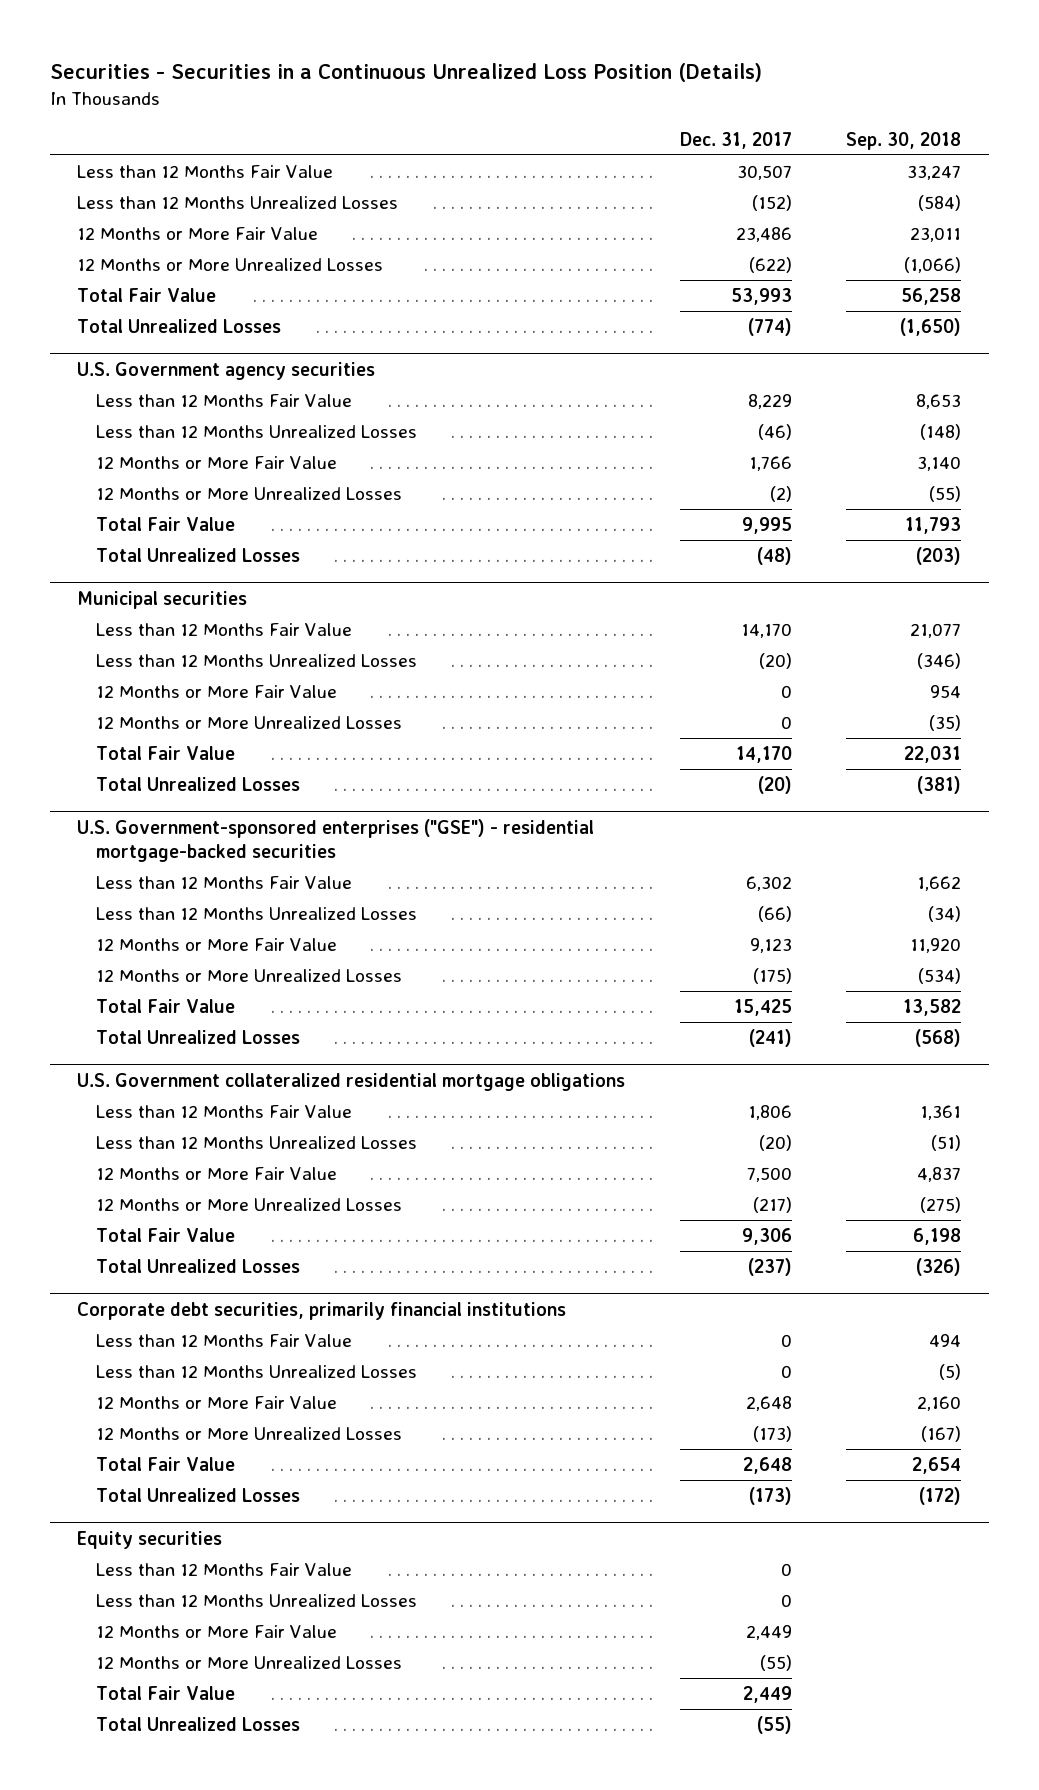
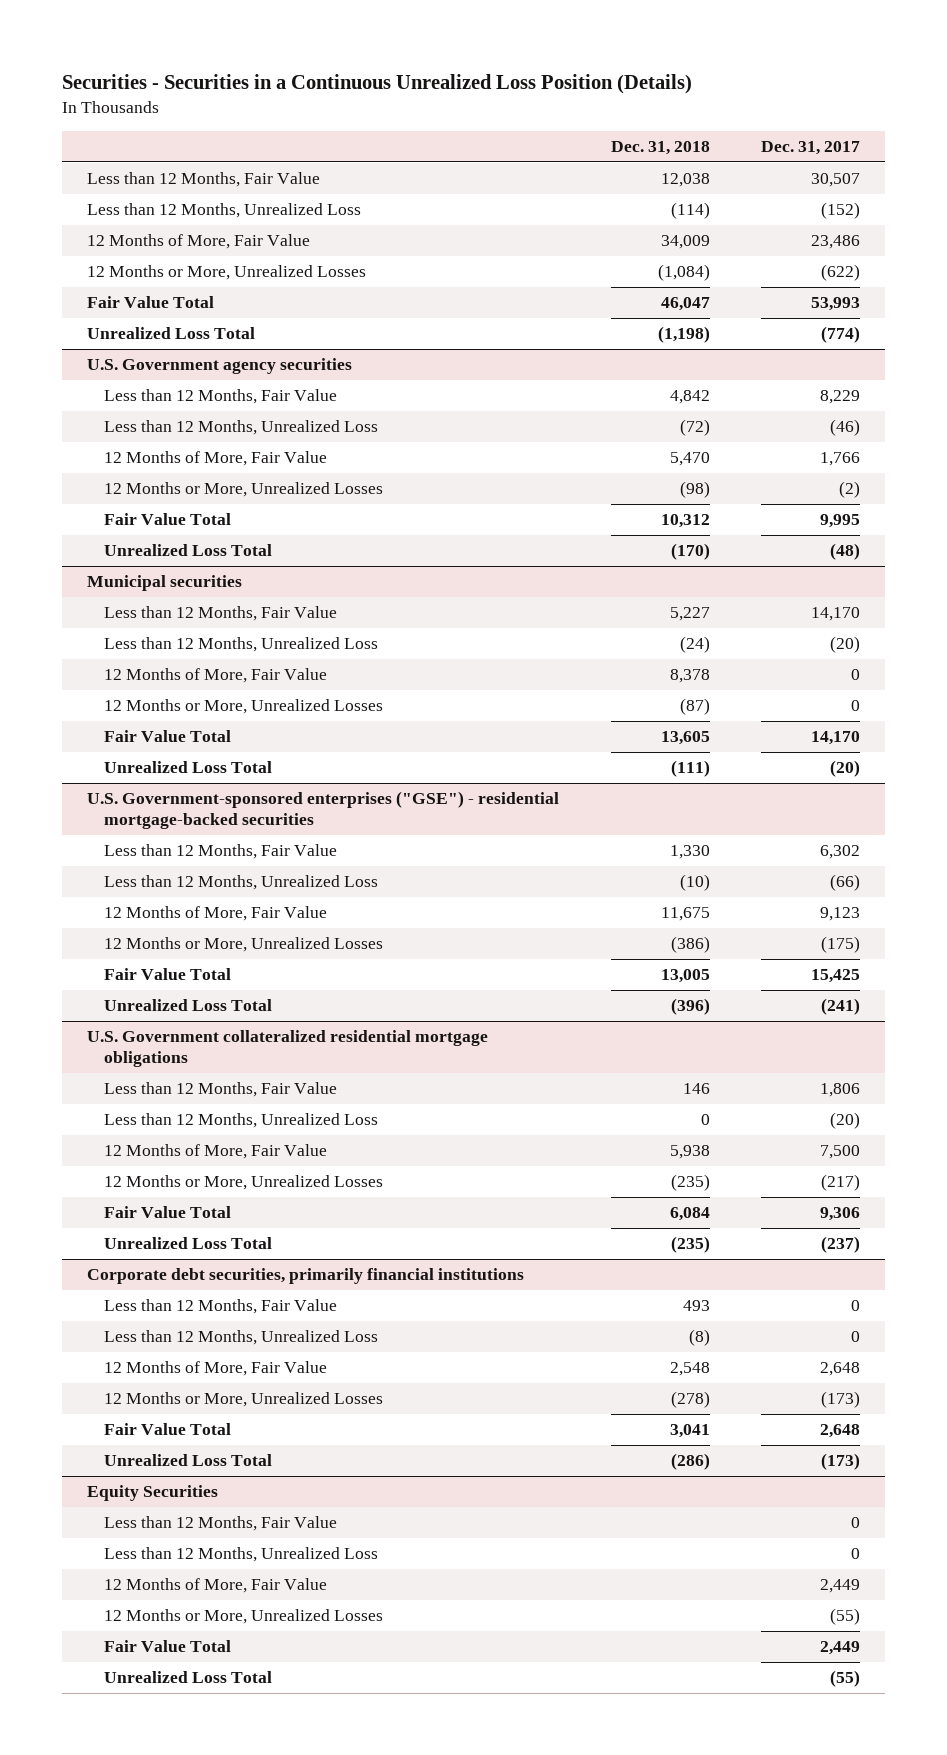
- | Dec. 31, 2017 | Sep. 30, 2018
+ | Dec. 31, 2018 | Dec. 31, 2017
- Less than 12 Months Fair Value | 30,507 | 33,247
- Less than 12 Months Unrealized Losses | (152) | (584)
- 12 Months or More Fair Value | 23,486 | 23,011
- 12 Months or More Unrealized Losses | (622) | (1,066)
- Total Fair Value | 53,993 | 56,258
- Total Unrealized Losses | (774) | (1,650)
+ Less than 12 Months, Fair Value | 12,038 | 30,507
+ Less than 12 Months, Unrealized Loss | (114) | (152)
+ 12 Months of More, Fair Value | 34,009 | 23,486
+ 12 Months or More, Unrealized Losses | (1,084) | (622)
+ Fair Value Total | 46,047 | 53,993
+ Unrealized Loss Total | (1,198) | (774)
@ U.S. Government agency securities
- Less than 12 Months Fair Value | 8,229 | 8,653
- Less than 12 Months Unrealized Losses | (46) | (148)
- 12 Months or More Fair Value | 1,766 | 3,140
- 12 Months or More Unrealized Losses | (2) | (55)
- Total Fair Value | 9,995 | 11,793
- Total Unrealized Losses | (48) | (203)
+ Less than 12 Months, Fair Value | 4,842 | 8,229
+ Less than 12 Months, Unrealized Loss | (72) | (46)
+ 12 Months of More, Fair Value | 5,470 | 1,766
+ 12 Months or More, Unrealized Losses | (98) | (2)
+ Fair Value Total | 10,312 | 9,995
+ Unrealized Loss Total | (170) | (48)
@ Municipal securities
- Less than 12 Months Fair Value | 14,170 | 21,077
- Less than 12 Months Unrealized Losses | (20) | (346)
- 12 Months or More Fair Value | 0 | 954
- 12 Months or More Unrealized Losses | 0 | (35)
- Total Fair Value | 14,170 | 22,031
- Total Unrealized Losses | (20) | (381)
+ Less than 12 Months, Fair Value | 5,227 | 14,170
+ Less than 12 Months, Unrealized Loss | (24) | (20)
+ 12 Months of More, Fair Value | 8,378 | 0
+ 12 Months or More, Unrealized Losses | (87) | 0
+ Fair Value Total | 13,605 | 14,170
+ Unrealized Loss Total | (111) | (20)
@ U.S. Government-sponsored enterprises ("GSE") - residential mortgage-backed securities
- Less than 12 Months Fair Value | 6,302 | 1,662
- Less than 12 Months Unrealized Losses | (66) | (34)
- 12 Months or More Fair Value | 9,123 | 11,920
- 12 Months or More Unrealized Losses | (175) | (534)
- Total Fair Value | 15,425 | 13,582
- Total Unrealized Losses | (241) | (568)
+ Less than 12 Months, Fair Value | 1,330 | 6,302
+ Less than 12 Months, Unrealized Loss | (10) | (66)
+ 12 Months of More, Fair Value | 11,675 | 9,123
+ 12 Months or More, Unrealized Losses | (386) | (175)
+ Fair Value Total | 13,005 | 15,425
+ Unrealized Loss Total | (396) | (241)
@ U.S. Government collateralized residential mortgage obligations
- Less than 12 Months Fair Value | 1,806 | 1,361
- Less than 12 Months Unrealized Losses | (20) | (51)
- 12 Months or More Fair Value | 7,500 | 4,837
- 12 Months or More Unrealized Losses | (217) | (275)
- Total Fair Value | 9,306 | 6,198
- Total Unrealized Losses | (237) | (326)
+ Less than 12 Months, Fair Value | 146 | 1,806
+ Less than 12 Months, Unrealized Loss | 0 | (20)
+ 12 Months of More, Fair Value | 5,938 | 7,500
+ 12 Months or More, Unrealized Losses | (235) | (217)
+ Fair Value Total | 6,084 | 9,306
+ Unrealized Loss Total | (235) | (237)
@ Corporate debt securities, primarily financial institutions
- Less than 12 Months Fair Value | 0 | 494
- Less than 12 Months Unrealized Losses | 0 | (5)
- 12 Months or More Fair Value | 2,648 | 2,160
- 12 Months or More Unrealized Losses | (173) | (167)
- Total Fair Value | 2,648 | 2,654
- Total Unrealized Losses | (173) | (172)
- Equity securities
- Less than 12 Months Fair Value | 0 |
- Less than 12 Months Unrealized Losses | 0 |
- 12 Months or More Fair Value | 2,449 |
- 12 Months or More Unrealized Losses | (55) |
- Total Fair Value | 2,449 |
- Total Unrealized Losses | (55) |
@ Corporate debt securities, primarily financial institutions
+ Less than 12 Months, Fair Value | 493 | 0
+ Less than 12 Months, Unrealized Loss | (8) | 0
+ 12 Months of More, Fair Value | 2,548 | 2,648
+ 12 Months or More, Unrealized Losses | (278) | (173)
+ Fair Value Total | 3,041 | 2,648
+ Unrealized Loss Total | (286) | (173)
+ Equity Securities
+ Less than 12 Months, Fair Value | | 0
+ Less than 12 Months, Unrealized Loss | | 0
+ 12 Months of More, Fair Value | | 2,449
+ 12 Months or More, Unrealized Losses | | (55)
+ Fair Value Total | | 2,449
+ Unrealized Loss Total | | (55)

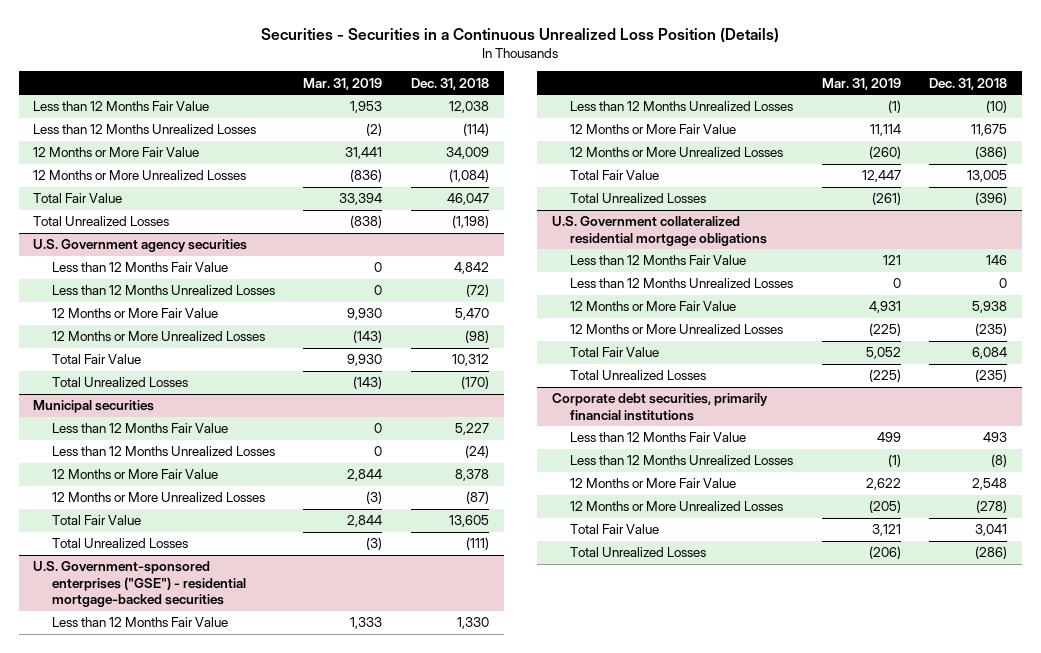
- | Dec. 31, 2018 | Dec. 31, 2017
+ | Mar. 31, 2019 | Dec. 31, 2018
- Less than 12 Months, Fair Value | 12,038 | 30,507
- Less than 12 Months, Unrealized Loss | (114) | (152)
- 12 Months of More, Fair Value | 34,009 | 23,486
- 12 Months or More, Unrealized Losses | (1,084) | (622)
- Fair Value Total | 46,047 | 53,993
- Unrealized Loss Total | (1,198) | (774)
+ Less than 12 Months Fair Value | 1,953 | 12,038
+ Less than 12 Months Unrealized Losses | (2) | (114)
+ 12 Months or More Fair Value | 31,441 | 34,009
+ 12 Months or More Unrealized Losses | (836) | (1,084)
+ Total Fair Value | 33,394 | 46,047
+ Total Unrealized Losses | (838) | (1,198)
@ U.S. Government agency securities
- Less than 12 Months, Fair Value | 4,842 | 8,229
- Less than 12 Months, Unrealized Loss | (72) | (46)
- 12 Months of More, Fair Value | 5,470 | 1,766
- 12 Months or More, Unrealized Losses | (98) | (2)
- Fair Value Total | 10,312 | 9,995
- Unrealized Loss Total | (170) | (48)
+ Less than 12 Months Fair Value | 0 | 4,842
+ Less than 12 Months Unrealized Losses | 0 | (72)
+ 12 Months or More Fair Value | 9,930 | 5,470
+ 12 Months or More Unrealized Losses | (143) | (98)
+ Total Fair Value | 9,930 | 10,312
+ Total Unrealized Losses | (143) | (170)
@ Municipal securities
- Less than 12 Months, Fair Value | 5,227 | 14,170
- Less than 12 Months, Unrealized Loss | (24) | (20)
- 12 Months of More, Fair Value | 8,378 | 0
- 12 Months or More, Unrealized Losses | (87) | 0
- Fair Value Total | 13,605 | 14,170
- Unrealized Loss Total | (111) | (20)
+ Less than 12 Months Fair Value | 0 | 5,227
+ Less than 12 Months Unrealized Losses | 0 | (24)
+ 12 Months or More Fair Value | 2,844 | 8,378
+ 12 Months or More Unrealized Losses | (3) | (87)
+ Total Fair Value | 2,844 | 13,605
+ Total Unrealized Losses | (3) | (111)
@ U.S. Government-sponsored enterprises ("GSE") - residential mortgage-backed securities
- Less than 12 Months, Fair Value | 1,330 | 6,302
- Less than 12 Months, Unrealized Loss | (10) | (66)
- 12 Months of More, Fair Value | 11,675 | 9,123
- 12 Months or More, Unrealized Losses | (386) | (175)
- Fair Value Total | 13,005 | 15,425
- Unrealized Loss Total | (396) | (241)
+ Less than 12 Months Fair Value | 1,333 | 1,330
+ Less than 12 Months Unrealized Losses | (1) | (10)
+ 12 Months or More Fair Value | 11,114 | 11,675
+ 12 Months or More Unrealized Losses | (260) | (386)
+ Total Fair Value | 12,447 | 13,005
+ Total Unrealized Losses | (261) | (396)
@ U.S. Government collateralized residential mortgage obligations
- Less than 12 Months, Fair Value | 146 | 1,806
- Less than 12 Months, Unrealized Loss | 0 | (20)
- 12 Months of More, Fair Value | 5,938 | 7,500
- 12 Months or More, Unrealized Losses | (235) | (217)
- Fair Value Total | 6,084 | 9,306
- Unrealized Loss Total | (235) | (237)
+ Less than 12 Months Fair Value | 121 | 146
+ Less than 12 Months Unrealized Losses | 0 | 0
+ 12 Months or More Fair Value | 4,931 | 5,938
+ 12 Months or More Unrealized Losses | (225) | (235)
+ Total Fair Value | 5,052 | 6,084
+ Total Unrealized Losses | (225) | (235)
@ Corporate debt securities, primarily financial institutions
- Less than 12 Months, Fair Value | 493 | 0
- Less than 12 Months, Unrealized Loss | (8) | 0
- 12 Months of More, Fair Value | 2,548 | 2,648
- 12 Months or More, Unrealized Losses | (278) | (173)
- Fair Value Total | 3,041 | 2,648
- Unrealized Loss Total | (286) | (173)
- Equity Securities
- Less than 12 Months, Fair Value | | 0
- Less than 12 Months, Unrealized Loss | | 0
- 12 Months of More, Fair Value | | 2,449
- 12 Months or More, Unrealized Losses | | (55)
- Fair Value Total | | 2,449
- Unrealized Loss Total | | (55)
@ Corporate debt securities, primarily financial institutions
+ Less than 12 Months Fair Value | 499 | 493
+ Less than 12 Months Unrealized Losses | (1) | (8)
+ 12 Months or More Fair Value | 2,622 | 2,548
+ 12 Months or More Unrealized Losses | (205) | (278)
+ Total Fair Value | 3,121 | 3,041
+ Total Unrealized Losses | (206) | (286)

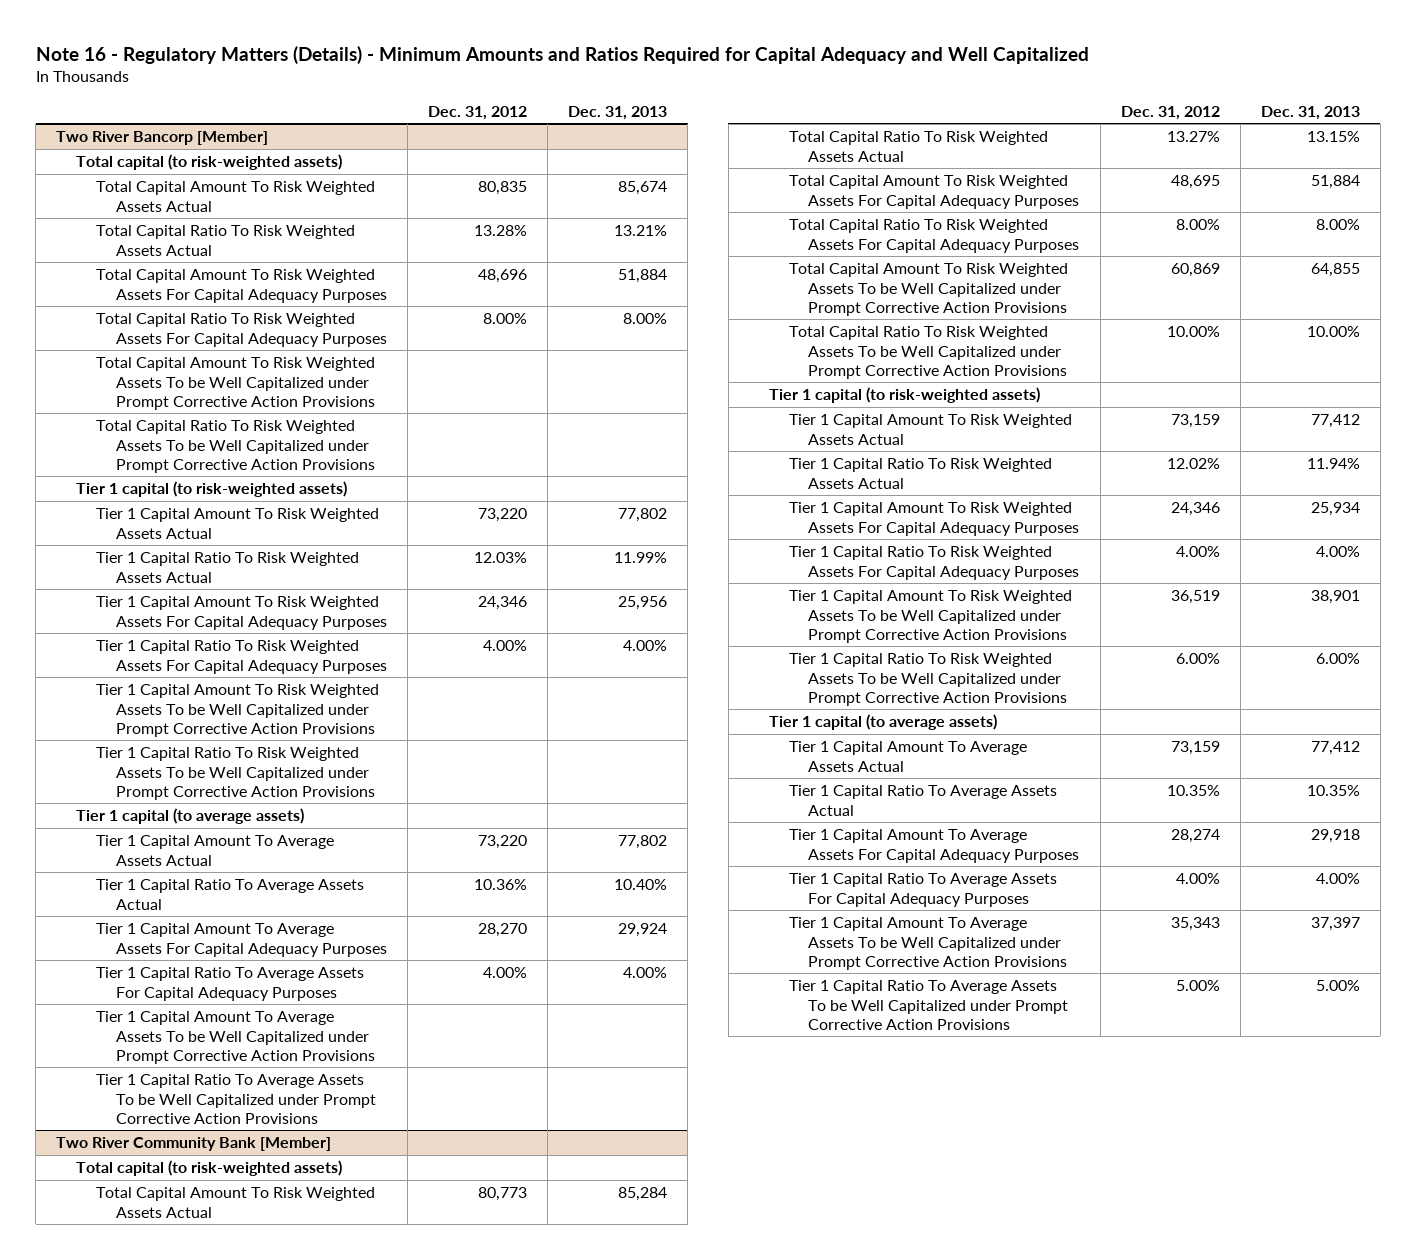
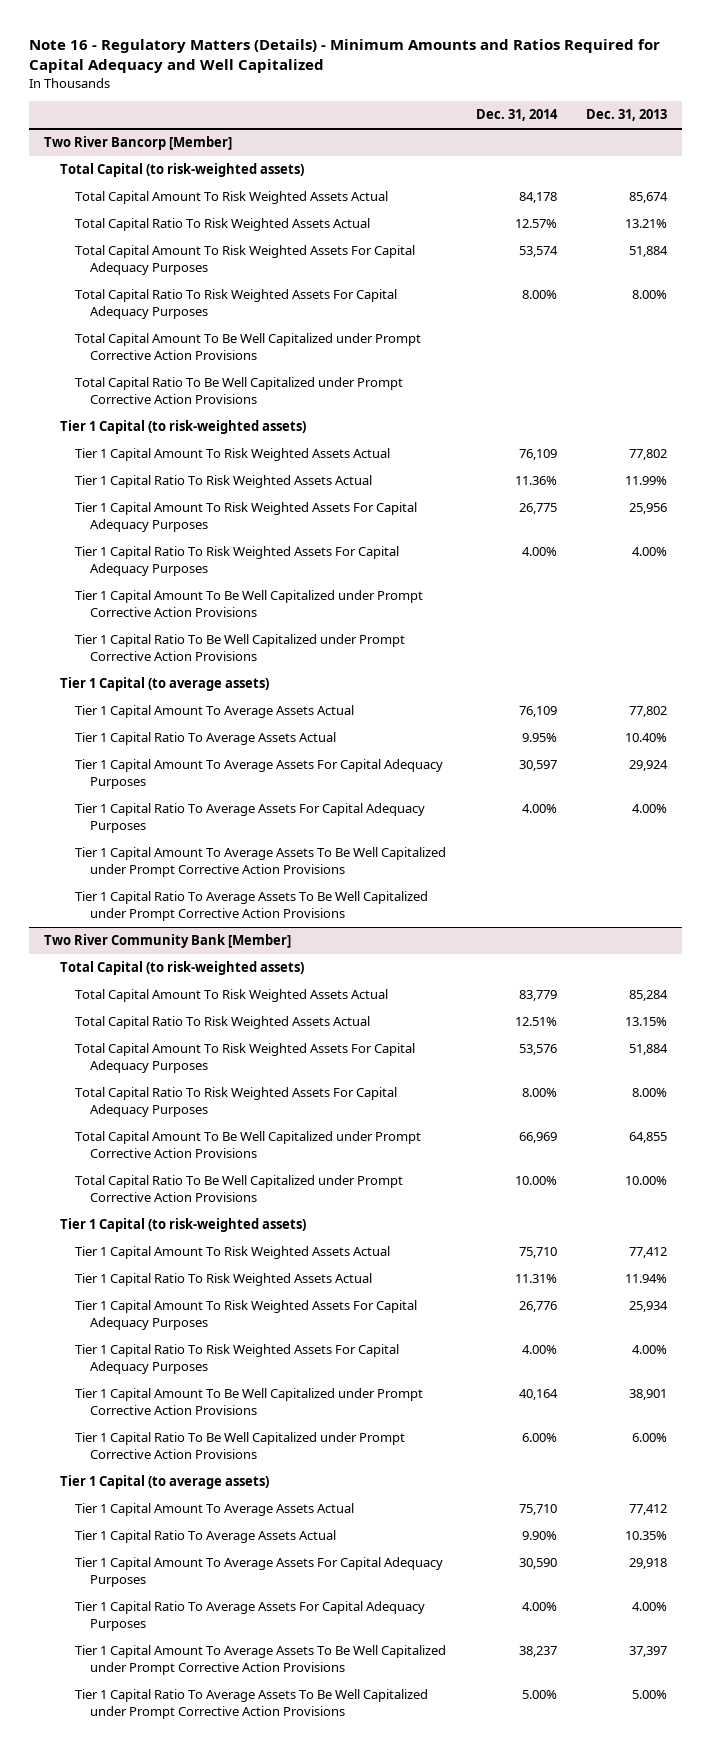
- | Dec. 31, 2012 | Dec. 31, 2013
+ | Dec. 31, 2014 | Dec. 31, 2013
@ Two River Bancorp [Member]
- Total capital (to risk-weighted assets)
+ Total Capital (to risk-weighted assets)
- Total Capital Amount To Risk Weighted Assets To be Well Capitalized under Prompt Corrective Action Provisions
- Total Capital Ratio To Risk Weighted Assets To be Well Capitalized under Prompt Corrective Action Provisions
- Tier 1 capital (to risk-weighted assets)
+ Total Capital Amount To Be Well Capitalized under Prompt Corrective Action Provisions
+ Total Capital Ratio To Be Well Capitalized under Prompt Corrective Action Provisions
+ Tier 1 Capital (to risk-weighted assets)
- Tier 1 Capital Amount To Risk Weighted Assets To be Well Capitalized under Prompt Corrective Action Provisions
- Tier 1 Capital Ratio To Risk Weighted Assets To be Well Capitalized under Prompt Corrective Action Provisions
- Tier 1 capital (to average assets)
+ Tier 1 Capital Amount To Be Well Capitalized under Prompt Corrective Action Provisions
+ Tier 1 Capital Ratio To Be Well Capitalized under Prompt Corrective Action Provisions
+ Tier 1 Capital (to average assets)
- Tier 1 Capital Amount To Average Assets To be Well Capitalized under Prompt Corrective Action Provisions
- Tier 1 Capital Ratio To Average Assets To be Well Capitalized under Prompt Corrective Action Provisions
+ Tier 1 Capital Amount To Average Assets To Be Well Capitalized under Prompt Corrective Action Provisions
+ Tier 1 Capital Ratio To Average Assets To Be Well Capitalized under Prompt Corrective Action Provisions
@ Two River Community Bank [Member]
- Total capital (to risk-weighted assets)
+ Total Capital (to risk-weighted assets)
- Total Capital Amount To Risk Weighted Assets To be Well Capitalized under Prompt Corrective Action Provisions | 60,869 | 64,855
- Total Capital Ratio To Risk Weighted Assets To be Well Capitalized under Prompt Corrective Action Provisions | 10.00% | 10.00%
- Tier 1 capital (to risk-weighted assets)
+ Total Capital Amount To Be Well Capitalized under Prompt Corrective Action Provisions | 66,969 | 64,855
+ Total Capital Ratio To Be Well Capitalized under Prompt Corrective Action Provisions | 10.00% | 10.00%
+ Tier 1 Capital (to risk-weighted assets)
- Tier 1 Capital Amount To Risk Weighted Assets To be Well Capitalized under Prompt Corrective Action Provisions | 36,519 | 38,901
- Tier 1 Capital Ratio To Risk Weighted Assets To be Well Capitalized under Prompt Corrective Action Provisions | 6.00% | 6.00%
- Tier 1 capital (to average assets)
+ Tier 1 Capital Amount To Be Well Capitalized under Prompt Corrective Action Provisions | 40,164 | 38,901
+ Tier 1 Capital Ratio To Be Well Capitalized under Prompt Corrective Action Provisions | 6.00% | 6.00%
+ Tier 1 Capital (to average assets)
- Tier 1 Capital Amount To Average Assets To be Well Capitalized under Prompt Corrective Action Provisions | 35,343 | 37,397
- Tier 1 Capital Ratio To Average Assets To be Well Capitalized under Prompt Corrective Action Provisions | 5.00% | 5.00%
+ Tier 1 Capital Amount To Average Assets To Be Well Capitalized under Prompt Corrective Action Provisions | 38,237 | 37,397
+ Tier 1 Capital Ratio To Average Assets To Be Well Capitalized under Prompt Corrective Action Provisions | 5.00% | 5.00%

